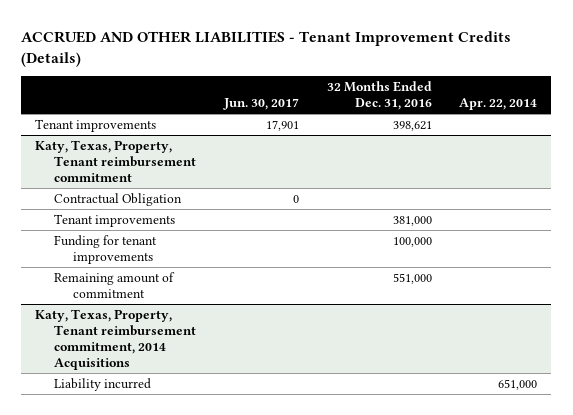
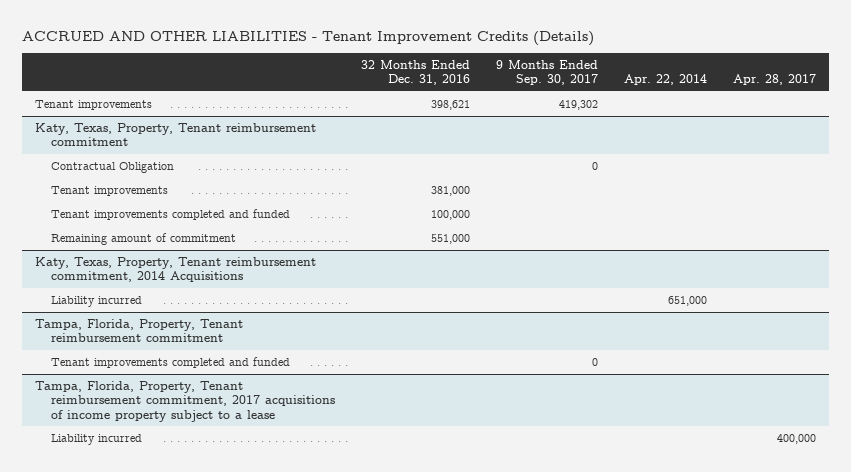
- | Jun. 30, 2017 | 32 Months Ended Dec. 31, 2016 | Apr. 22, 2014
+ | 32 Months Ended Dec. 31, 2016 | 9 Months Ended Sep. 30, 2017 | Apr. 22, 2014 | Apr. 28, 2017
@ Katy, Texas, Property, Tenant reimbursement commitment
- Funding for tenant improvements | | 100,000 |
+ Tenant improvements completed and funded | 100,000 | | |
+ Tampa, Florida, Property, Tenant reimbursement commitment
+ Tenant improvements completed and funded | | 0 | |
+ Tampa, Florida, Property, Tenant reimbursement commitment, 2017 acquisitions of income property subject to a lease
+ Liability incurred | | | | 400,000

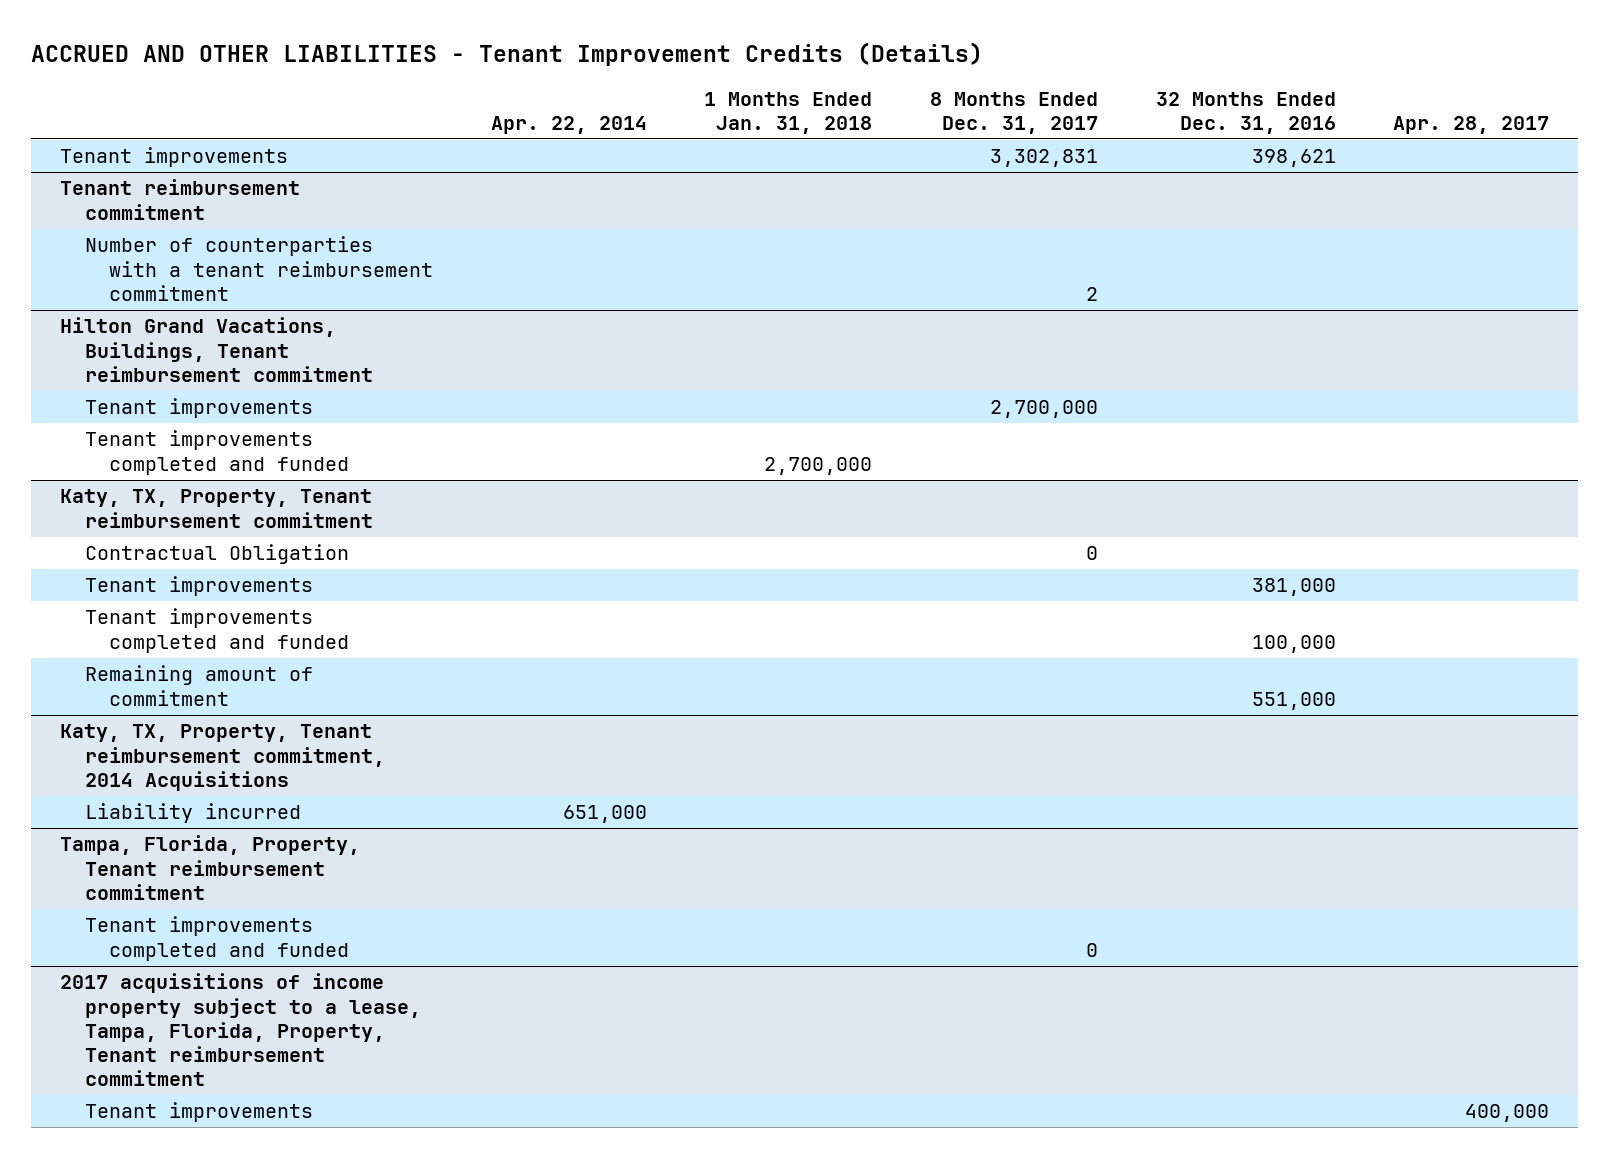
- | 32 Months Ended Dec. 31, 2016 | 9 Months Ended Sep. 30, 2017 | Apr. 22, 2014 | Apr. 28, 2017
+ | Apr. 22, 2014 | 1 Months Ended Jan. 31, 2018 | 8 Months Ended Dec. 31, 2017 | 32 Months Ended Dec. 31, 2016 | Apr. 28, 2017
- Katy, Texas, Property, Tenant reimbursement commitment
+ Tenant reimbursement commitment
+ Number of counterparties with a tenant reimbursement commitment | | | 2 | |
+ Hilton Grand Vacations, Buildings, Tenant reimbursement commitment
+ Tenant improvements | | | 2,700,000 | |
+ Tenant improvements completed and funded | | 2,700,000 | | |
+ Katy, TX, Property, Tenant reimbursement commitment
- Katy, Texas, Property, Tenant reimbursement commitment, 2014 Acquisitions
+ Katy, TX, Property, Tenant reimbursement commitment, 2014 Acquisitions
- Tampa, Florida, Property, Tenant reimbursement commitment, 2017 acquisitions of income property subject to a lease
- Liability incurred | | | | 400,000
+ 2017 acquisitions of income property subject to a lease, Tampa, Florida, Property, Tenant reimbursement commitment
+ Tenant improvements | | | | | 400,000

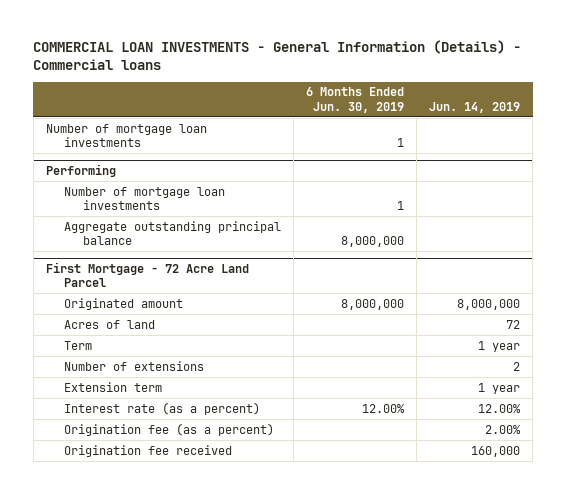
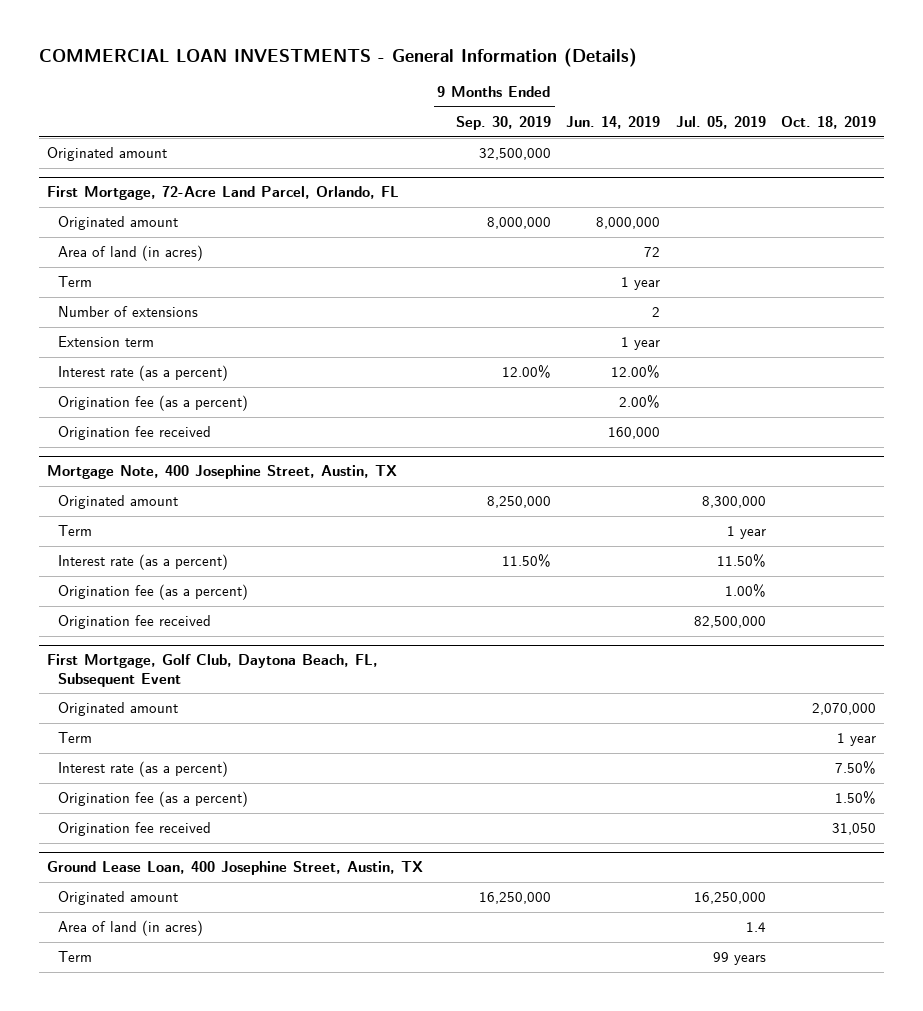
- COMMERCIAL LOAN INVESTMENTS - General Information (Details) - Commercial loans
+ COMMERCIAL LOAN INVESTMENTS - General Information (Details)
- | 6 Months Ended Jun. 30, 2019 | Jun. 14, 2019
+ | 9 Months Ended Sep. 30, 2019 | Jun. 14, 2019 | Jul. 05, 2019 | Oct. 18, 2019
- Number of mortgage loan investments | 1 |
- Performing
- Number of mortgage loan investments | 1 |
- Aggregate outstanding principal balance | 8,000,000 |
- First Mortgage - 72 Acre Land Parcel
+ Originated amount | 32,500,000 | | |
+ First Mortgage, 72-Acre Land Parcel, Orlando, FL
- Acres of land | | 72
+ Area of land (in acres) | | 72 | |
+ Mortgage Note, 400 Josephine Street, Austin, TX
+ Originated amount | 8,250,000 | | 8,300,000 |
+ Term | | | 1 year |
+ Interest rate (as a percent) | 11.50% | | 11.50% |
+ Origination fee (as a percent) | | | 1.00% |
+ Origination fee received | | | 82,500,000 |
+ First Mortgage, Golf Club, Daytona Beach, FL, Subsequent Event
+ Originated amount | | | | 2,070,000
+ Term | | | | 1 year
+ Interest rate (as a percent) | | | | 7.50%
+ Origination fee (as a percent) | | | | 1.50%
+ Origination fee received | | | | 31,050
+ Ground Lease Loan, 400 Josephine Street, Austin, TX
+ Originated amount | 16,250,000 | | 16,250,000 |
+ Area of land (in acres) | | | 1.4 |
+ Term | | | 99 years |

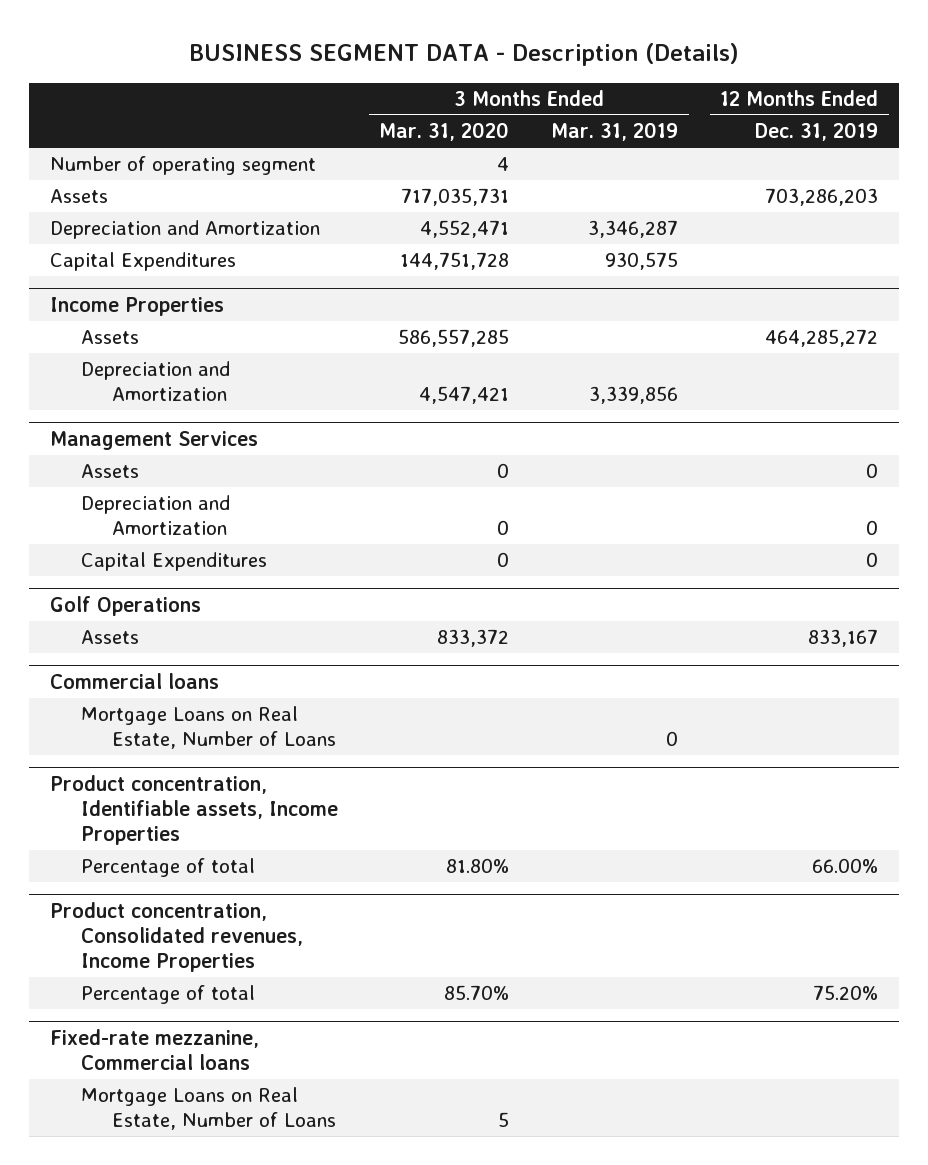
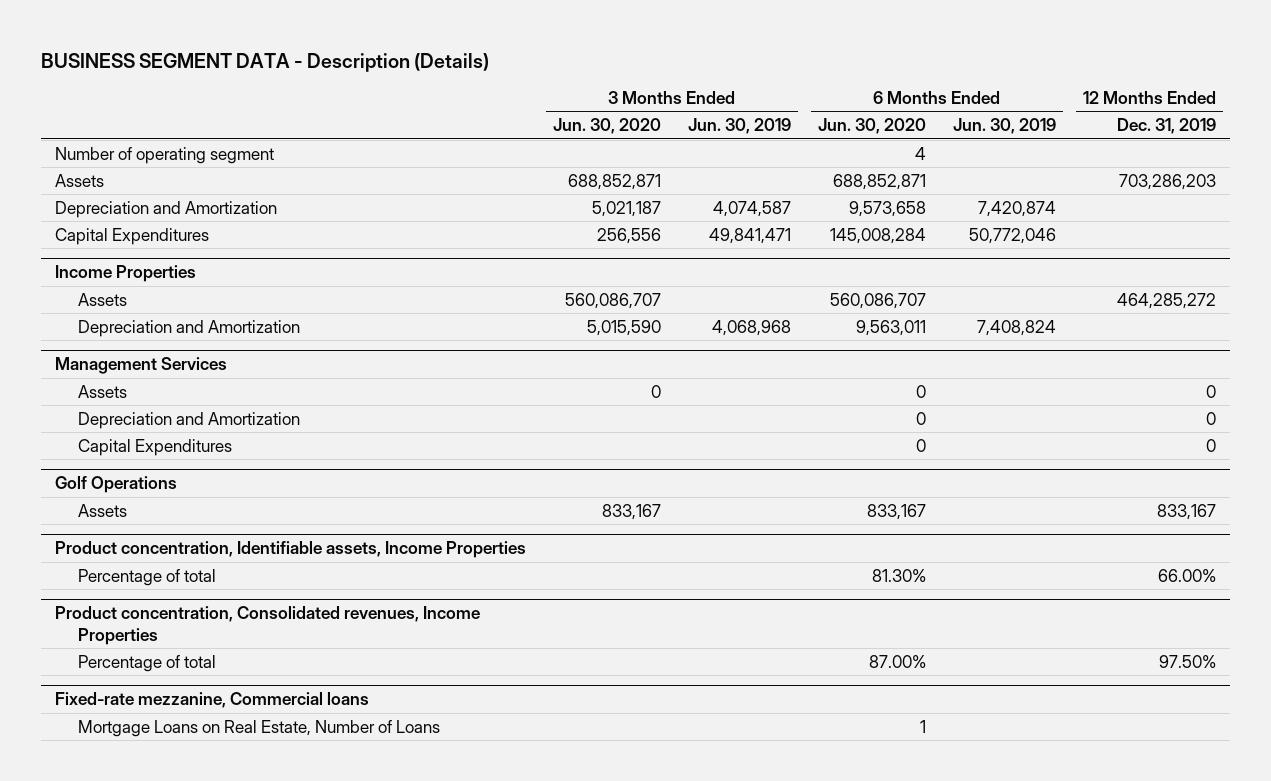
- | 3 Months Ended Mar. 31, 2020 | 3 Months Ended Mar. 31, 2019 | 12 Months Ended Dec. 31, 2019
+ | 3 Months Ended Jun. 30, 2020 | 3 Months Ended Jun. 30, 2019 | 6 Months Ended Jun. 30, 2020 | 6 Months Ended Jun. 30, 2019 | 12 Months Ended Dec. 31, 2019
- Commercial loans
- Mortgage Loans on Real Estate, Number of Loans | | 0 |
@ Product concentration, Consolidated revenues, Income Properties
- Percentage of total | 85.70% | | 75.20%
+ Percentage of total | | | 87.00% | | 97.50%

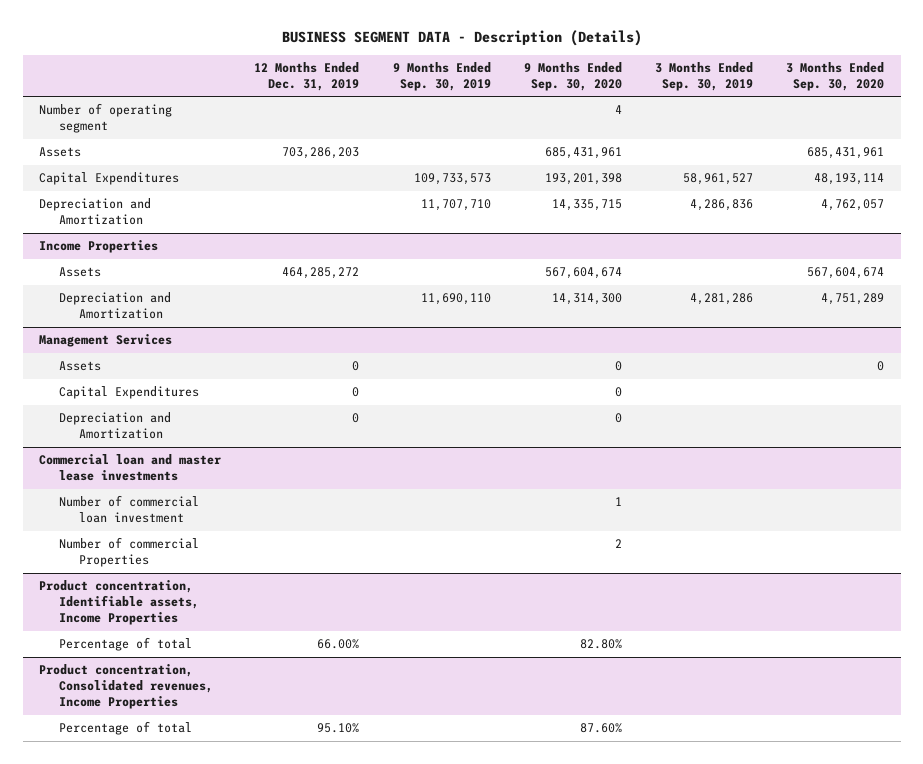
- | 3 Months Ended Jun. 30, 2020 | 3 Months Ended Jun. 30, 2019 | 6 Months Ended Jun. 30, 2020 | 6 Months Ended Jun. 30, 2019 | 12 Months Ended Dec. 31, 2019
+ | 12 Months Ended Dec. 31, 2019 | 9 Months Ended Sep. 30, 2019 | 9 Months Ended Sep. 30, 2020 | 3 Months Ended Sep. 30, 2019 | 3 Months Ended Sep. 30, 2020
moved down: Depreciation and Amortization | | 11,707,710 | 14,335,715 | 4,286,836 | 4,762,057
- Golf Operations
- Assets | 833,167 | | 833,167 | | 833,167
@ Management Services
moved down: Depreciation and Amortization | 0 | | 0 | |
+ Commercial loan and master lease investments
+ Number of commercial loan investment | | | 1 | |
+ Number of commercial Properties | | | 2 | |
@ Product concentration, Consolidated revenues, Income Properties
- Percentage of total | | | 87.00% | | 97.50%
- Fixed-rate mezzanine, Commercial loans
- Mortgage Loans on Real Estate, Number of Loans | | | 1 | |
@ Product concentration, Consolidated revenues, Income Properties
+ Percentage of total | 95.10% | | 87.60% | |

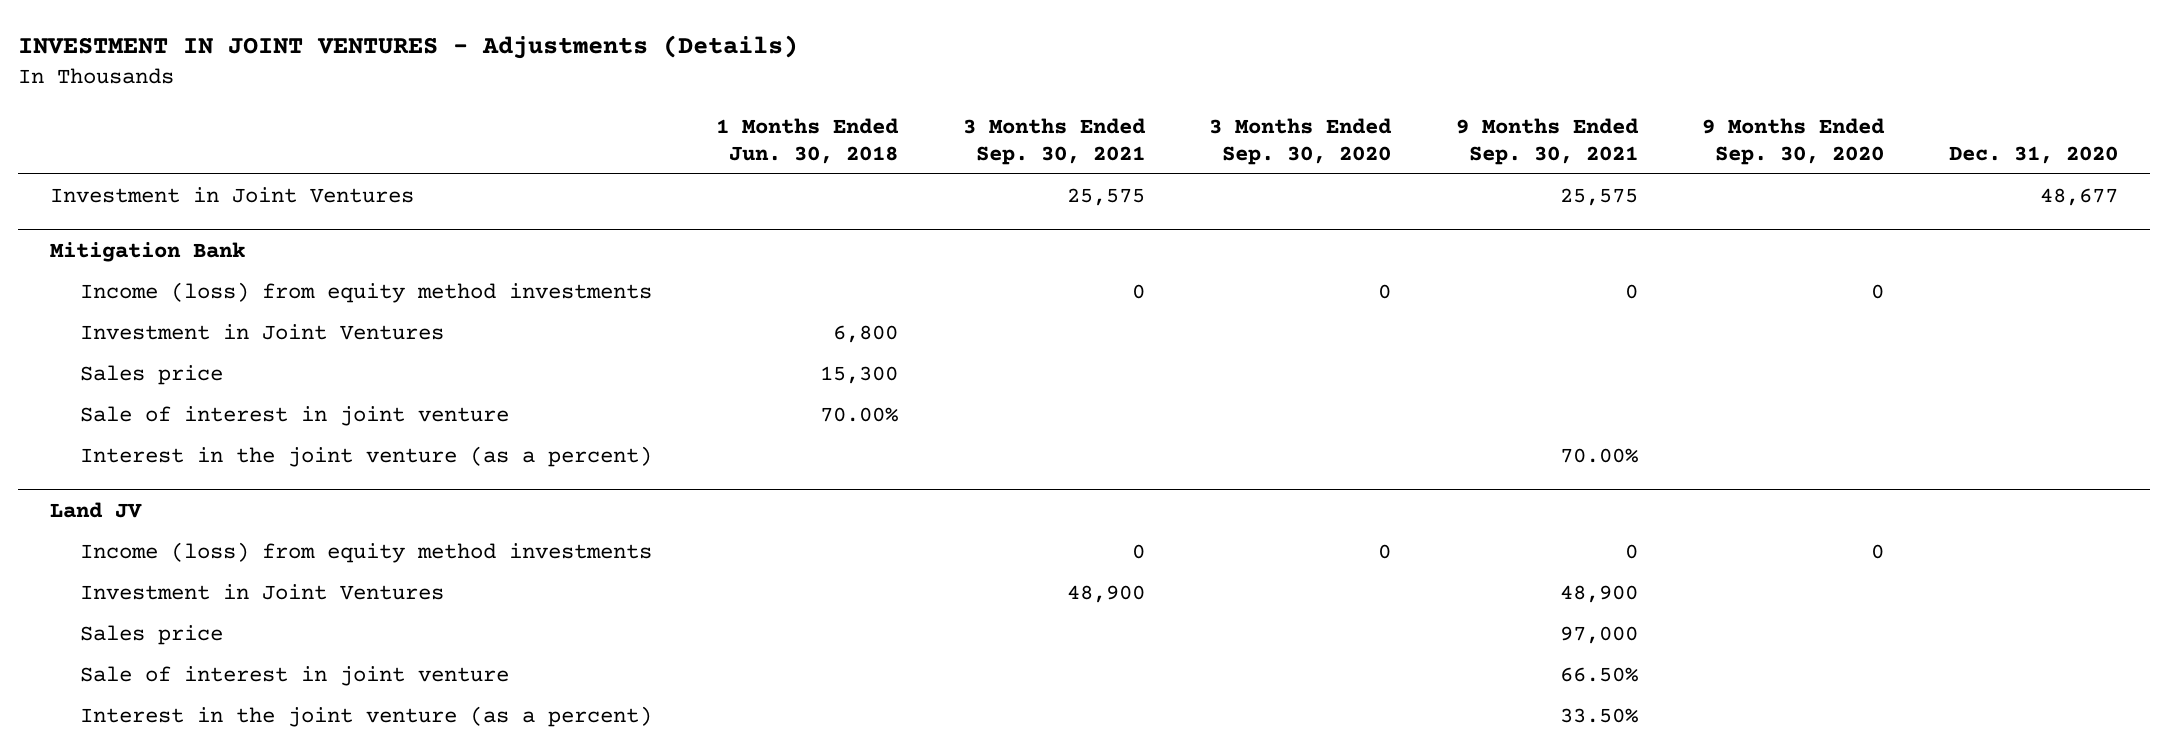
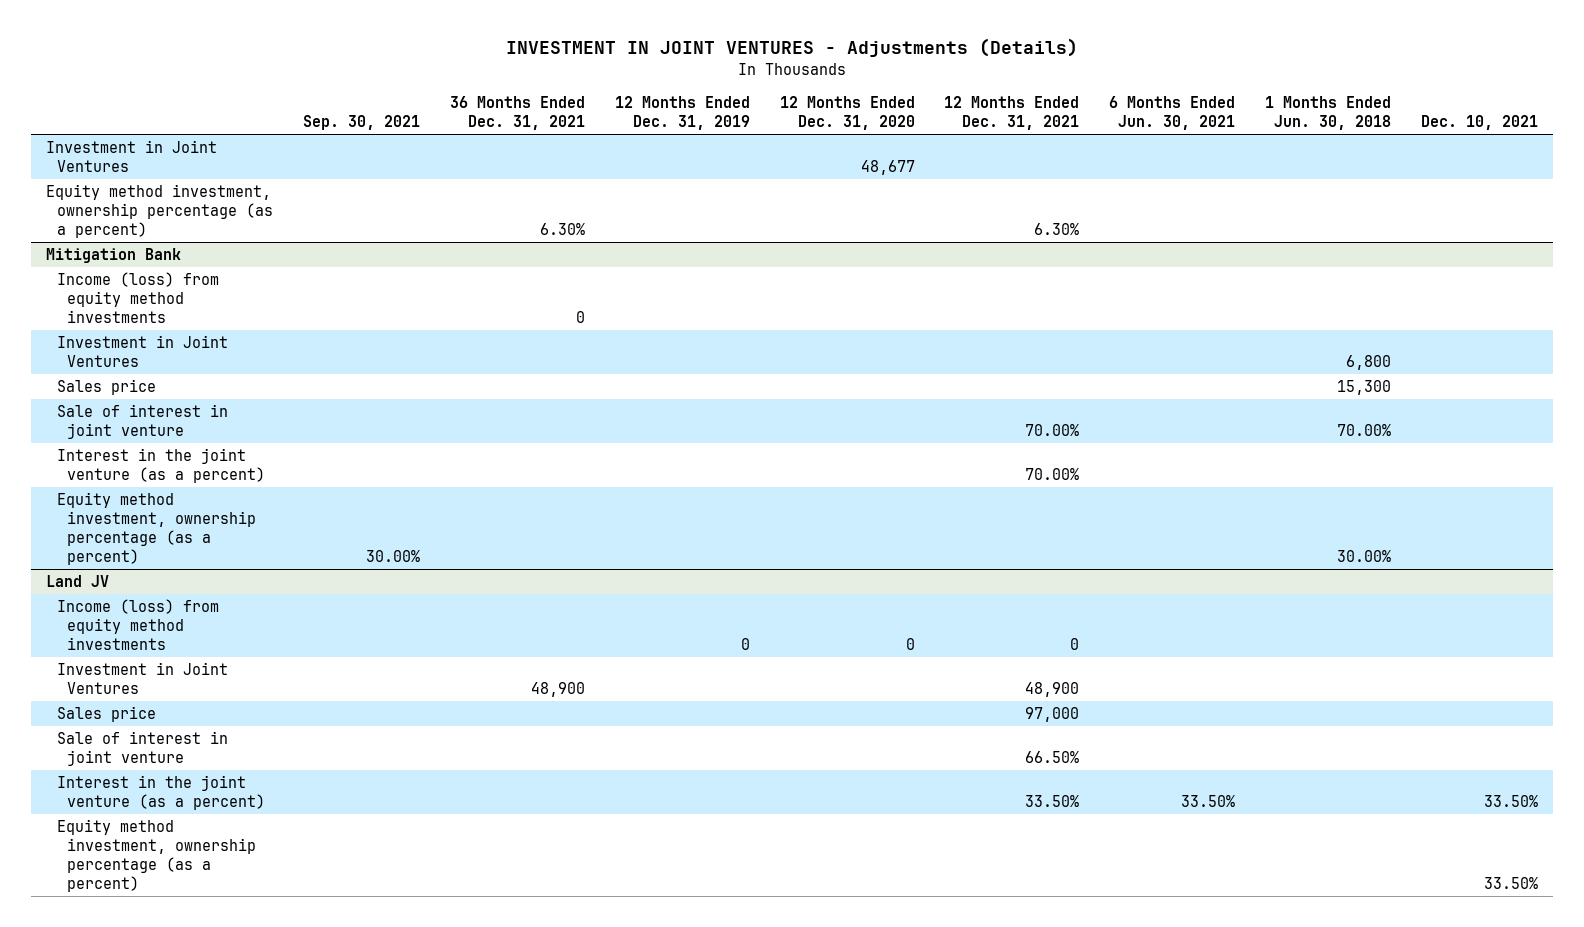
- | 1 Months Ended Jun. 30, 2018 | 3 Months Ended Sep. 30, 2021 | 3 Months Ended Sep. 30, 2020 | 9 Months Ended Sep. 30, 2021 | 9 Months Ended Sep. 30, 2020 | Dec. 31, 2020
+ | Sep. 30, 2021 | 36 Months Ended Dec. 31, 2021 | 12 Months Ended Dec. 31, 2019 | 12 Months Ended Dec. 31, 2020 | 12 Months Ended Dec. 31, 2021 | 6 Months Ended Jun. 30, 2021 | 1 Months Ended Jun. 30, 2018 | Dec. 10, 2021
+ Equity method investment, ownership percentage (as a percent) | | 6.30% | | | 6.30% | | |
@ Mitigation Bank
+ Equity method investment, ownership percentage (as a percent) | 30.00% | | | | | | 30.00% |
@ Land JV
+ Equity method investment, ownership percentage (as a percent) | | | | | | | | 33.50%

